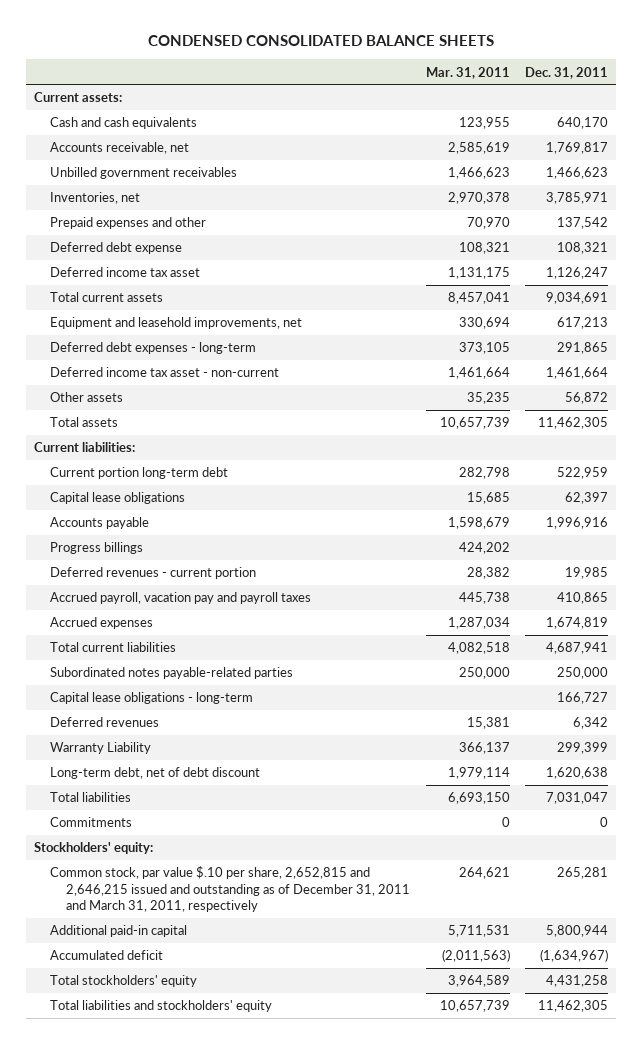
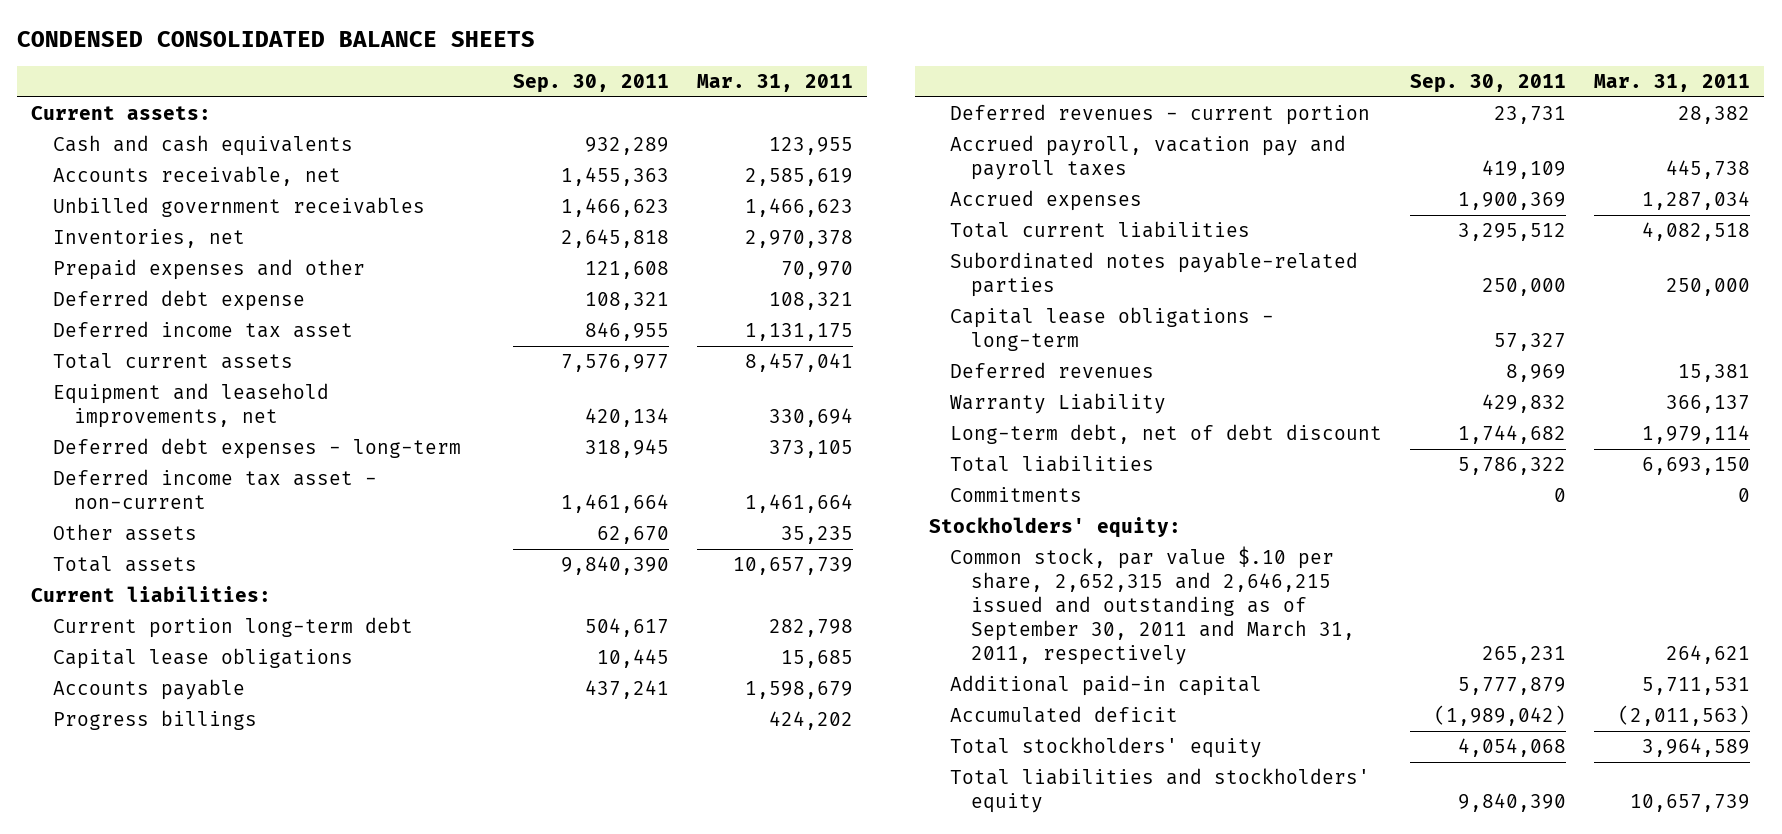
- | Mar. 31, 2011 | Dec. 31, 2011
+ | Sep. 30, 2011 | Mar. 31, 2011
- Common stock, par value $.10 per share, 2,652,815 and 2,646,215 issued and outstanding as of December 31, 2011 and March 31, 2011, respectively | 264,621 | 265,281
+ Common stock, par value $.10 per share, 2,652,315 and 2,646,215 issued and outstanding as of September 30, 2011 and March 31, 2011, respectively | 265,231 | 264,621

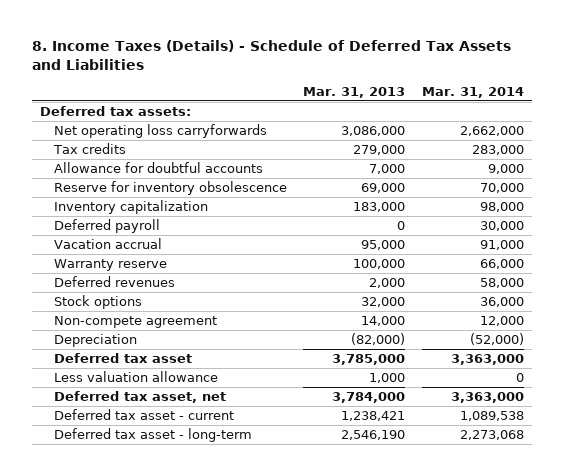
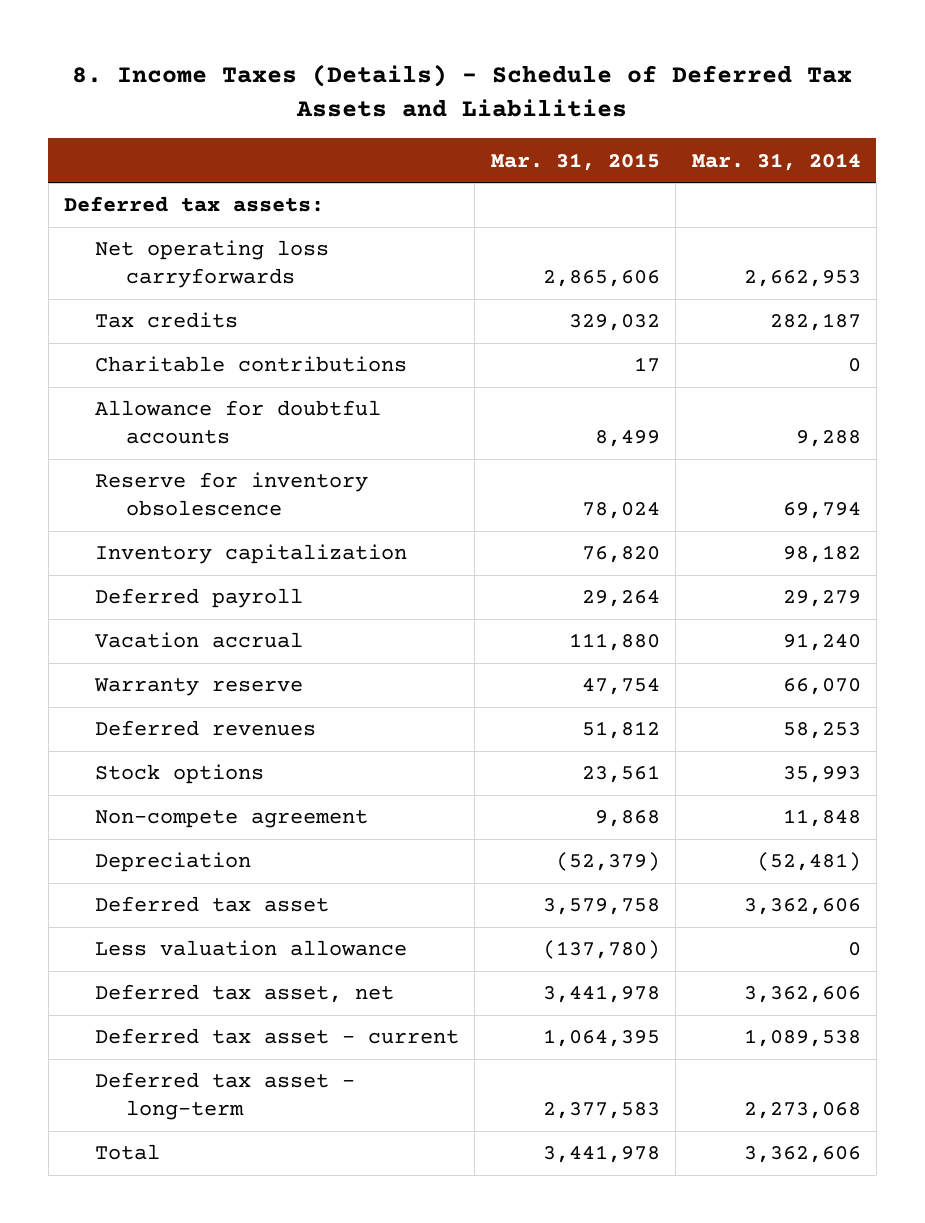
- | Mar. 31, 2013 | Mar. 31, 2014
+ | Mar. 31, 2015 | Mar. 31, 2014
- Net operating loss carryforwards | 3,086,000 | 2,662,000
- Tax credits | 279,000 | 283,000
- Allowance for doubtful accounts | 7,000 | 9,000
- Reserve for inventory obsolescence | 69,000 | 70,000
- Inventory capitalization | 183,000 | 98,000
- Deferred payroll | 0 | 30,000
- Vacation accrual | 95,000 | 91,000
- Warranty reserve | 100,000 | 66,000
- Deferred revenues | 2,000 | 58,000
- Stock options | 32,000 | 36,000
- Non-compete agreement | 14,000 | 12,000
- Depreciation | (82,000) | (52,000)
- Deferred tax asset | 3,785,000 | 3,363,000
+ Net operating loss carryforwards | 2,865,606 | 2,662,953
+ Tax credits | 329,032 | 282,187
+ Charitable contributions | 17 | 0
+ Allowance for doubtful accounts | 8,499 | 9,288
+ Reserve for inventory obsolescence | 78,024 | 69,794
+ Inventory capitalization | 76,820 | 98,182
+ Deferred payroll | 29,264 | 29,279
+ Vacation accrual | 111,880 | 91,240
+ Warranty reserve | 47,754 | 66,070
+ Deferred revenues | 51,812 | 58,253
+ Stock options | 23,561 | 35,993
+ Non-compete agreement | 9,868 | 11,848
+ Depreciation | (52,379) | (52,481)
+ Deferred tax asset | 3,579,758 | 3,362,606
- Deferred tax asset, net | 3,784,000 | 3,363,000
+ Deferred tax asset, net | 3,441,978 | 3,362,606
+ Total | 3,441,978 | 3,362,606

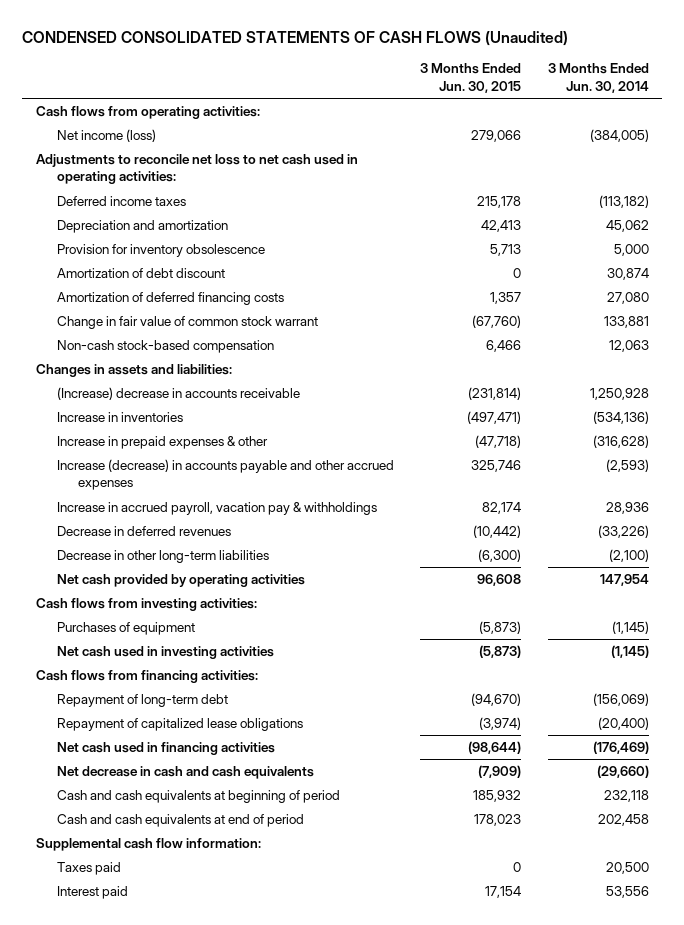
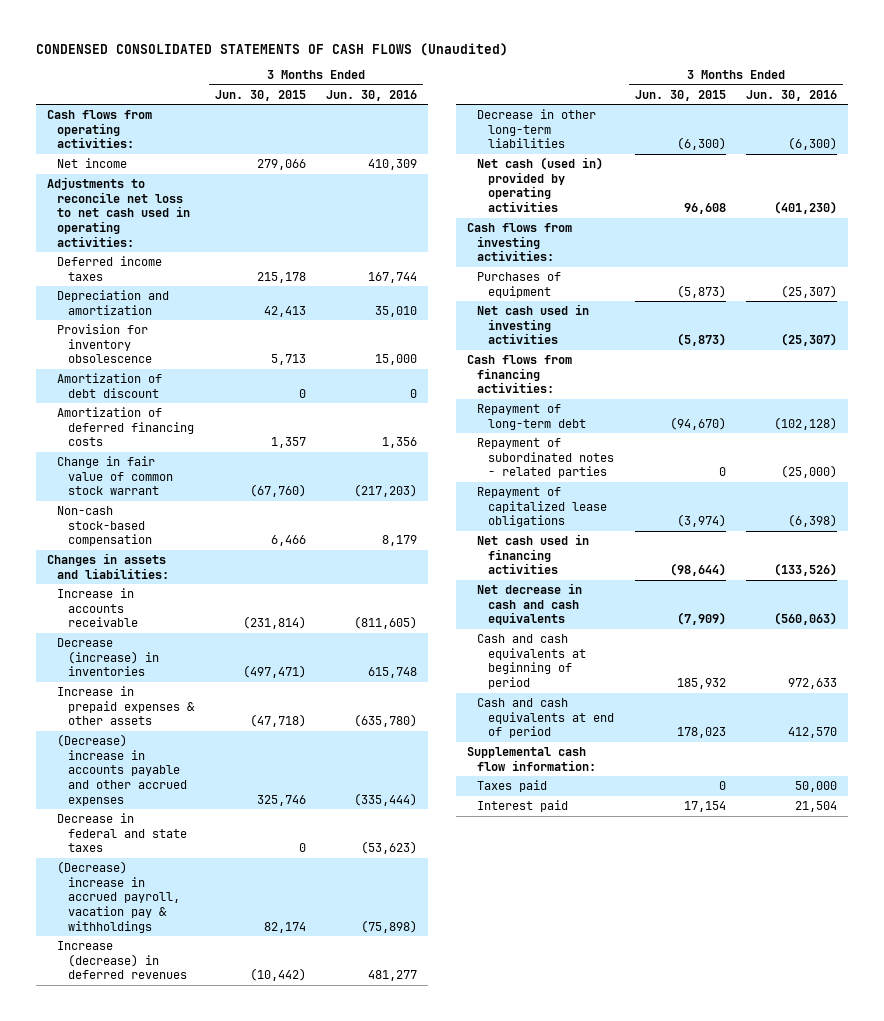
- | 3 Months Ended Jun. 30, 2015 | 3 Months Ended Jun. 30, 2014
+ | 3 Months Ended Jun. 30, 2015 | 3 Months Ended Jun. 30, 2016
- Net income (loss) | 279,066 | (384,005)
+ Net income | 279,066 | 410,309
- (Increase) decrease in accounts receivable | (231,814) | 1,250,928
- Increase in inventories | (497,471) | (534,136)
- Increase in prepaid expenses & other | (47,718) | (316,628)
- Increase (decrease) in accounts payable and other accrued expenses | 325,746 | (2,593)
- Increase in accrued payroll, vacation pay & withholdings | 82,174 | 28,936
- Decrease in deferred revenues | (10,442) | (33,226)
+ Increase in accounts receivable | (231,814) | (811,605)
+ Decrease (increase) in inventories | (497,471) | 615,748
+ Increase in prepaid expenses & other assets | (47,718) | (635,780)
+ (Decrease) increase in accounts payable and other accrued expenses | 325,746 | (335,444)
+ Decrease in federal and state taxes | 0 | (53,623)
+ (Decrease) increase in accrued payroll, vacation pay & withholdings | 82,174 | (75,898)
+ Increase (decrease) in deferred revenues | (10,442) | 481,277
- Net cash provided by operating activities | 96,608 | 147,954
+ Net cash (used in) provided by operating activities | 96,608 | (401,230)
+ Repayment of subordinated notes - related parties | 0 | (25,000)

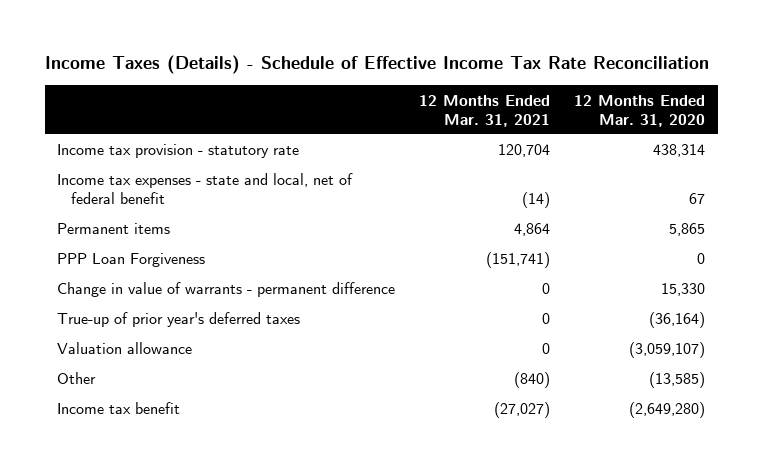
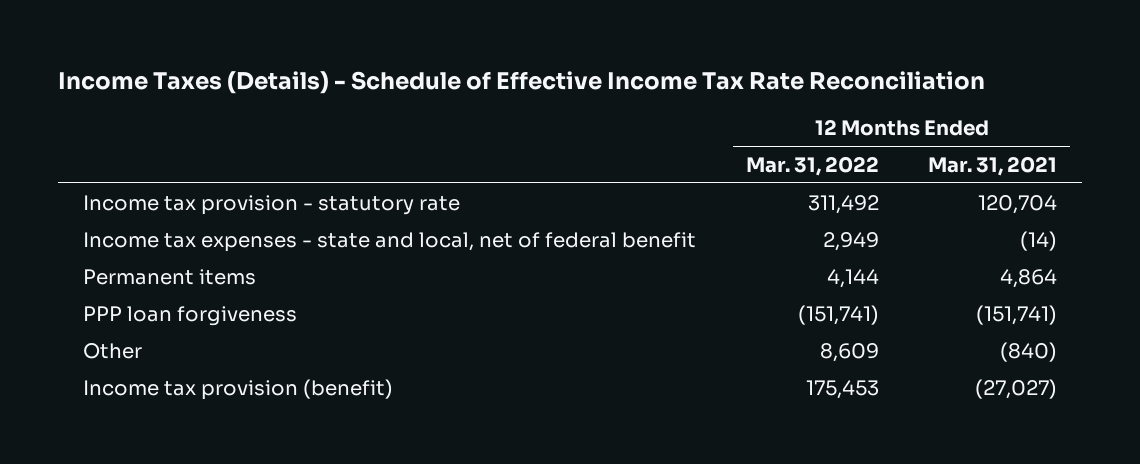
- | 12 Months Ended Mar. 31, 2021 | 12 Months Ended Mar. 31, 2020
+ | 12 Months Ended Mar. 31, 2022 | 12 Months Ended Mar. 31, 2021
- PPP Loan Forgiveness | (151,741) | 0
- Change in value of warrants - permanent difference | 0 | 15,330
- True-up of prior year's deferred taxes | 0 | (36,164)
- Valuation allowance | 0 | (3,059,107)
+ PPP loan forgiveness | (151,741) | (151,741)
- Income tax benefit | (27,027) | (2,649,280)
+ Income tax provision (benefit) | 175,453 | (27,027)

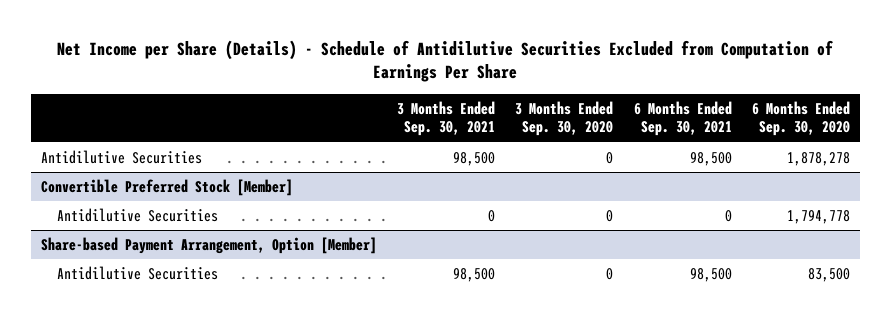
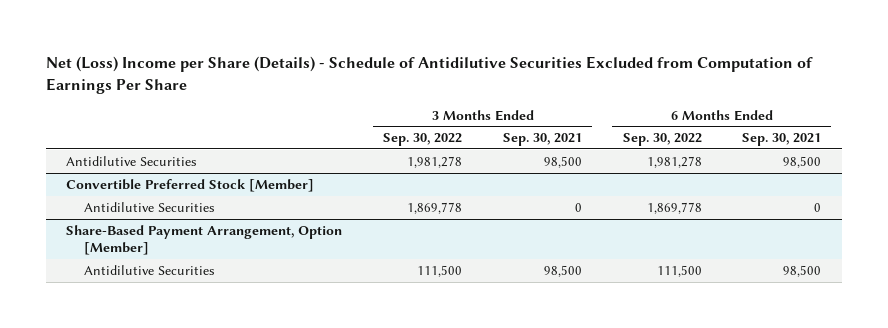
- Net Income per Share (Details) - Schedule of Antidilutive Securities Excluded from Computation of Earnings Per Share
+ Net (Loss) Income per Share (Details) - Schedule of Antidilutive Securities Excluded from Computation of Earnings Per Share
- | 3 Months Ended Sep. 30, 2021 | 3 Months Ended Sep. 30, 2020 | 6 Months Ended Sep. 30, 2021 | 6 Months Ended Sep. 30, 2020
+ | 3 Months Ended Sep. 30, 2022 | 3 Months Ended Sep. 30, 2021 | 6 Months Ended Sep. 30, 2022 | 6 Months Ended Sep. 30, 2021
- Share-based Payment Arrangement, Option [Member]
+ Share-Based Payment Arrangement, Option [Member]

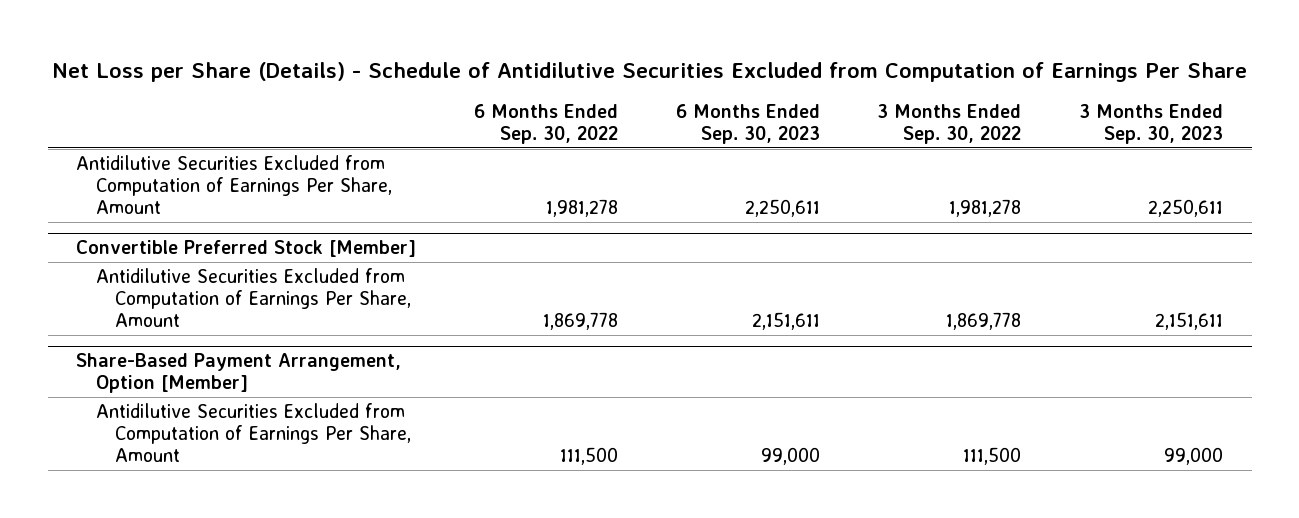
- Net (Loss) Income per Share (Details) - Schedule of Antidilutive Securities Excluded from Computation of Earnings Per Share
+ Net Loss per Share (Details) - Schedule of Antidilutive Securities Excluded from Computation of Earnings Per Share
- | 3 Months Ended Sep. 30, 2022 | 3 Months Ended Sep. 30, 2021 | 6 Months Ended Sep. 30, 2022 | 6 Months Ended Sep. 30, 2021
+ | 6 Months Ended Sep. 30, 2022 | 6 Months Ended Sep. 30, 2023 | 3 Months Ended Sep. 30, 2022 | 3 Months Ended Sep. 30, 2023
- Antidilutive Securities | 1,981,278 | 98,500 | 1,981,278 | 98,500
+ Antidilutive Securities Excluded from Computation of Earnings Per Share, Amount | 1,981,278 | 2,250,611 | 1,981,278 | 2,250,611
@ Convertible Preferred Stock [Member]
- Antidilutive Securities | 1,869,778 | 0 | 1,869,778 | 0
+ Antidilutive Securities Excluded from Computation of Earnings Per Share, Amount | 1,869,778 | 2,151,611 | 1,869,778 | 2,151,611
@ Share-Based Payment Arrangement, Option [Member]
- Antidilutive Securities | 111,500 | 98,500 | 111,500 | 98,500
+ Antidilutive Securities Excluded from Computation of Earnings Per Share, Amount | 111,500 | 99,000 | 111,500 | 99,000

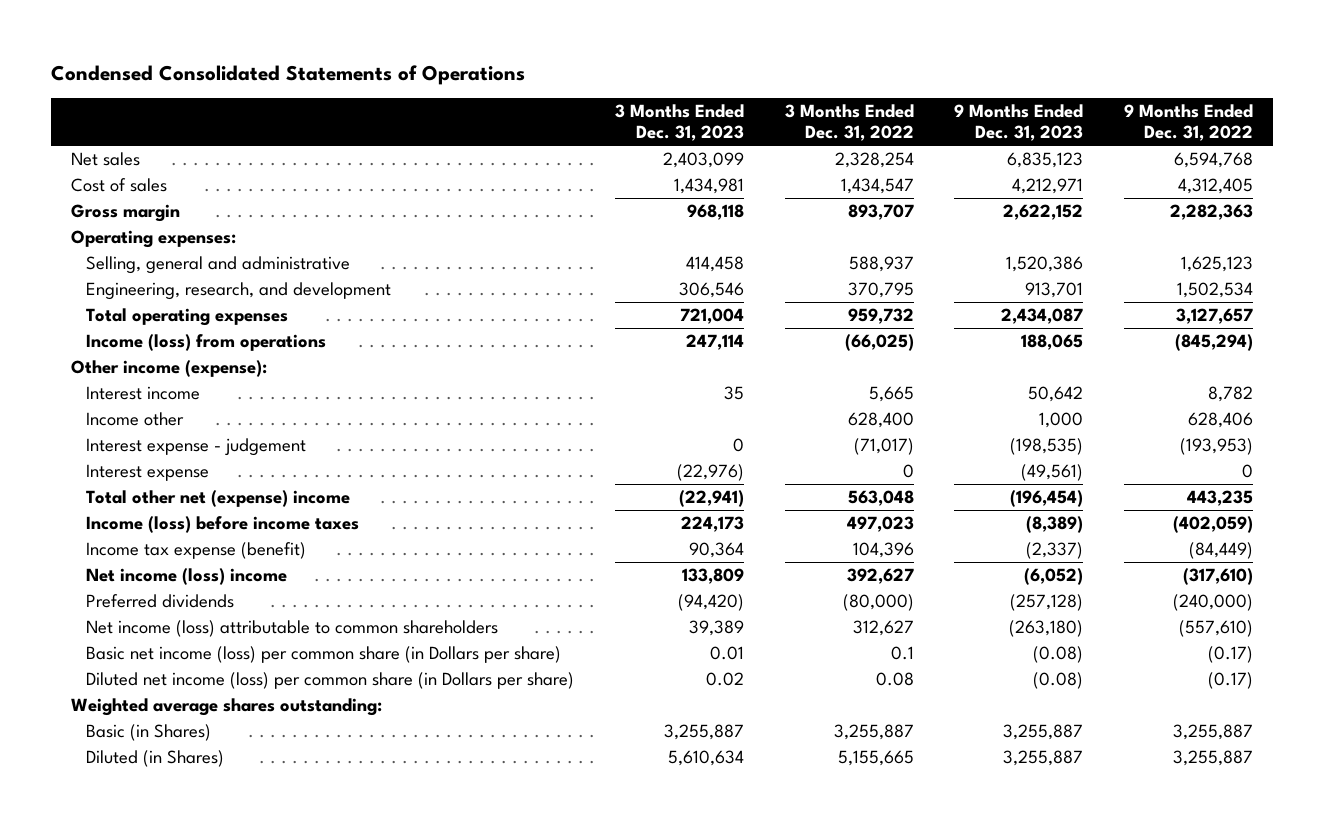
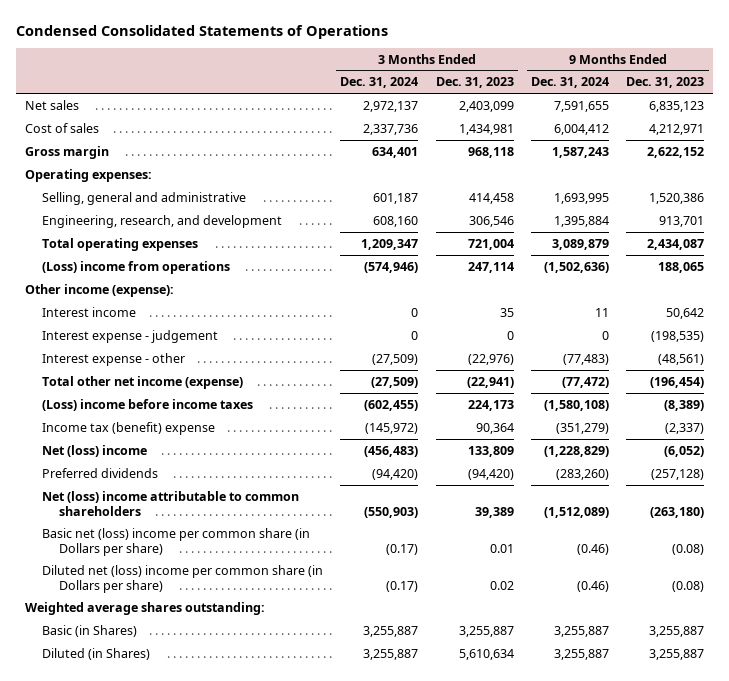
- | 3 Months Ended Dec. 31, 2023 | 3 Months Ended Dec. 31, 2022 | 9 Months Ended Dec. 31, 2023 | 9 Months Ended Dec. 31, 2022
+ | 3 Months Ended Dec. 31, 2024 | 3 Months Ended Dec. 31, 2023 | 9 Months Ended Dec. 31, 2024 | 9 Months Ended Dec. 31, 2023
- Income (loss) from operations | 247,114 | (66,025) | 188,065 | (845,294)
+ (Loss) income from operations | (574,946) | 247,114 | (1,502,636) | 188,065
- Income other | | 628,400 | 1,000 | 628,406
- Interest expense | (22,976) | 0 | (49,561) | 0
- Total other net (expense) income | (22,941) | 563,048 | (196,454) | 443,235
- Income (loss) before income taxes | 224,173 | 497,023 | (8,389) | (402,059)
- Income tax expense (benefit) | 90,364 | 104,396 | (2,337) | (84,449)
- Net income (loss) income | 133,809 | 392,627 | (6,052) | (317,610)
+ Interest expense - other | (27,509) | (22,976) | (77,483) | (48,561)
+ Total other net income (expense) | (27,509) | (22,941) | (77,472) | (196,454)
+ (Loss) income before income taxes | (602,455) | 224,173 | (1,580,108) | (8,389)
+ Income tax (benefit) expense | (145,972) | 90,364 | (351,279) | (2,337)
+ Net (loss) income | (456,483) | 133,809 | (1,228,829) | (6,052)
- Net income (loss) attributable to common shareholders | 39,389 | 312,627 | (263,180) | (557,610)
- Basic net income (loss) per common share (in Dollars per share) | 0.01 | 0.1 | (0.08) | (0.17)
- Diluted net income (loss) per common share (in Dollars per share) | 0.02 | 0.08 | (0.08) | (0.17)
+ Net (loss) income attributable to common shareholders | (550,903) | 39,389 | (1,512,089) | (263,180)
+ Basic net (loss) income per common share (in Dollars per share) | (0.17) | 0.01 | (0.46) | (0.08)
+ Diluted net (loss) income per common share (in Dollars per share) | (0.17) | 0.02 | (0.46) | (0.08)

